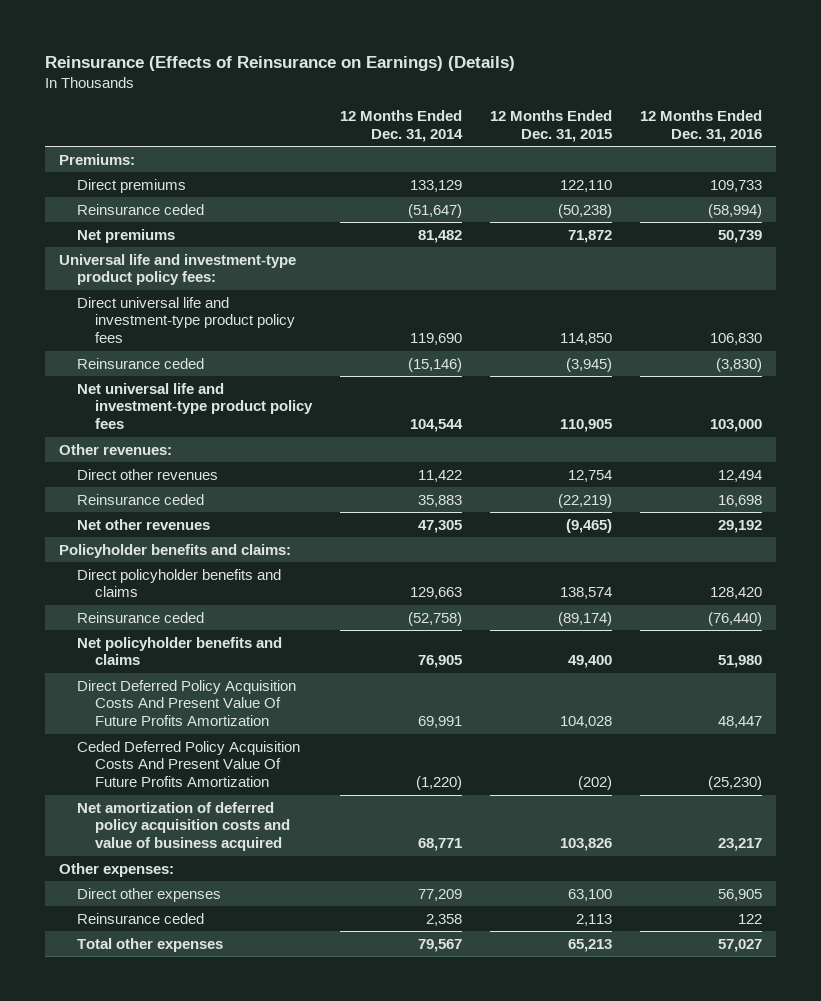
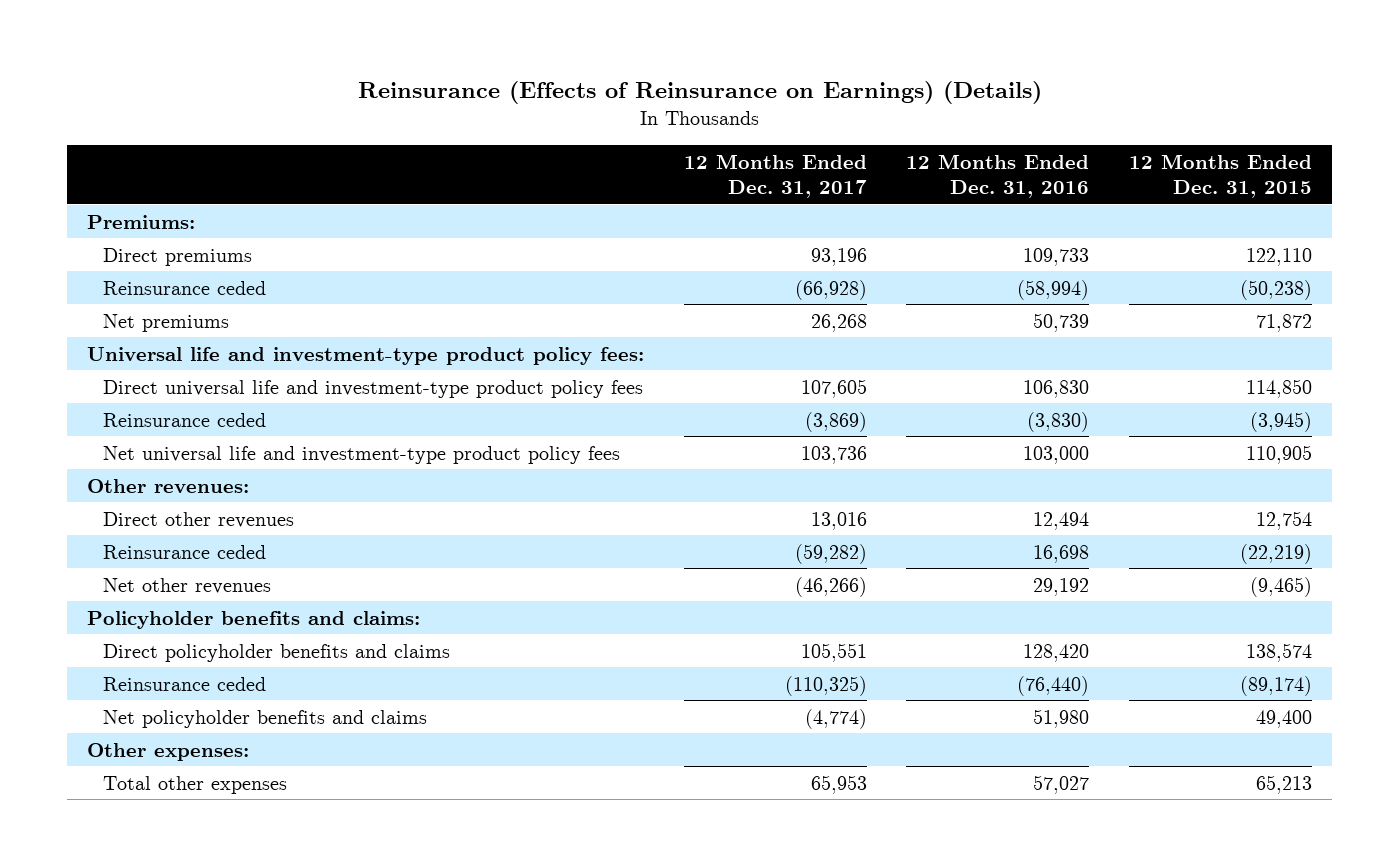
- | 12 Months Ended Dec. 31, 2014 | 12 Months Ended Dec. 31, 2015 | 12 Months Ended Dec. 31, 2016
+ | 12 Months Ended Dec. 31, 2017 | 12 Months Ended Dec. 31, 2016 | 12 Months Ended Dec. 31, 2015
- Direct Deferred Policy Acquisition Costs And Present Value Of Future Profits Amortization | 69,991 | 104,028 | 48,447
- Ceded Deferred Policy Acquisition Costs And Present Value Of Future Profits Amortization | (1,220) | (202) | (25,230)
- Net amortization of deferred policy acquisition costs and value of business acquired | 68,771 | 103,826 | 23,217
- Direct other expenses | 77,209 | 63,100 | 56,905
- Reinsurance ceded | 2,358 | 2,113 | 122

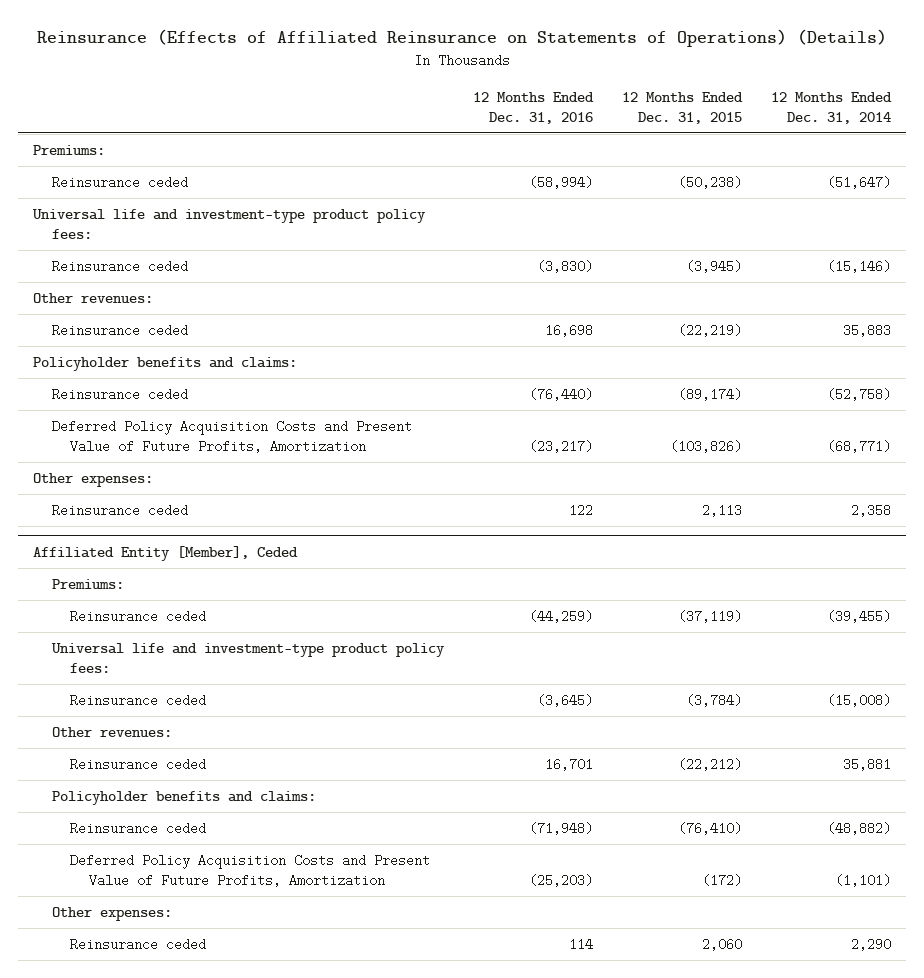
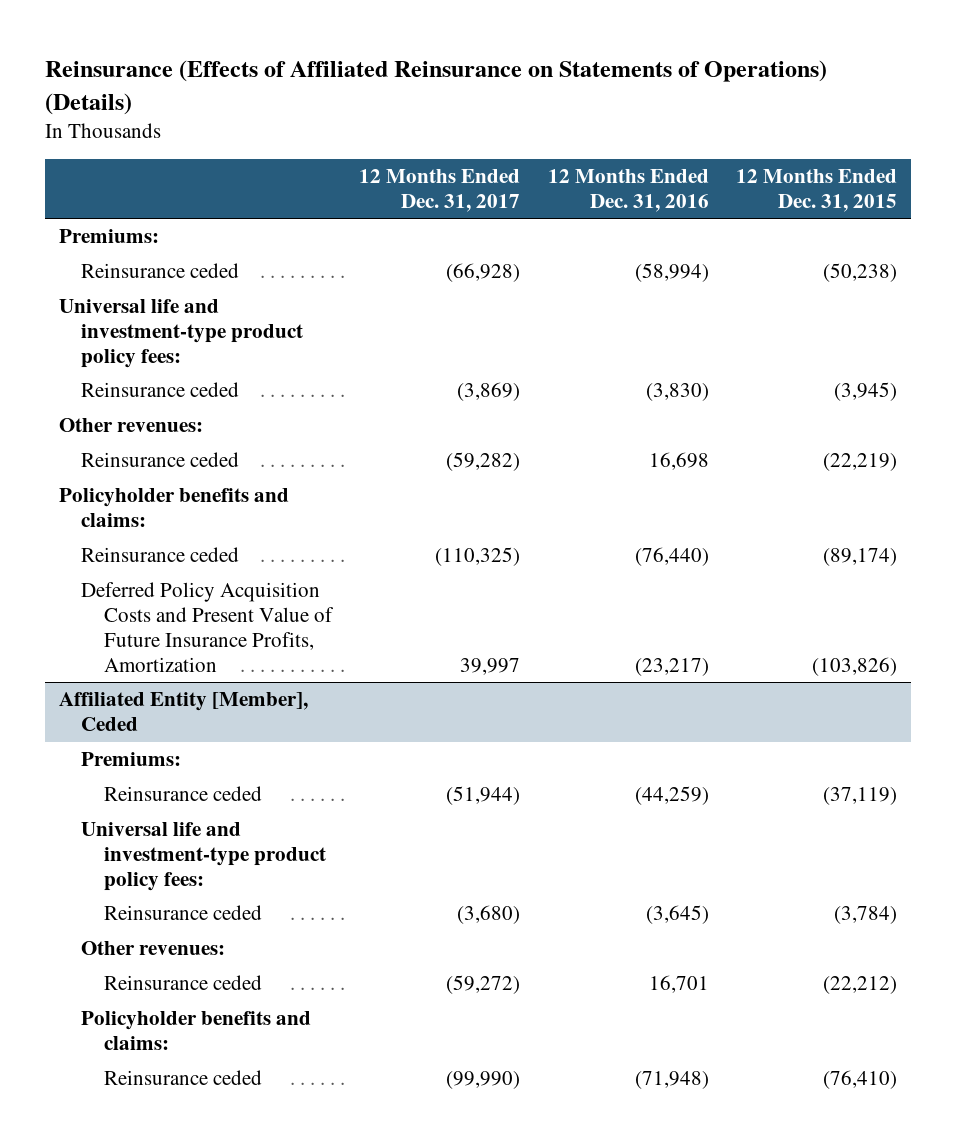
- | 12 Months Ended Dec. 31, 2016 | 12 Months Ended Dec. 31, 2015 | 12 Months Ended Dec. 31, 2014
+ | 12 Months Ended Dec. 31, 2017 | 12 Months Ended Dec. 31, 2016 | 12 Months Ended Dec. 31, 2015
- Deferred Policy Acquisition Costs and Present Value of Future Profits, Amortization | (23,217) | (103,826) | (68,771)
- Other expenses:
- Reinsurance ceded | 122 | 2,113 | 2,358
+ Deferred Policy Acquisition Costs and Present Value of Future Insurance Profits, Amortization | 39,997 | (23,217) | (103,826)
@ Affiliated Entity [Member], Ceded
- Deferred Policy Acquisition Costs and Present Value of Future Profits, Amortization | (25,203) | (172) | (1,101)
- Other expenses:
- Reinsurance ceded | 114 | 2,060 | 2,290

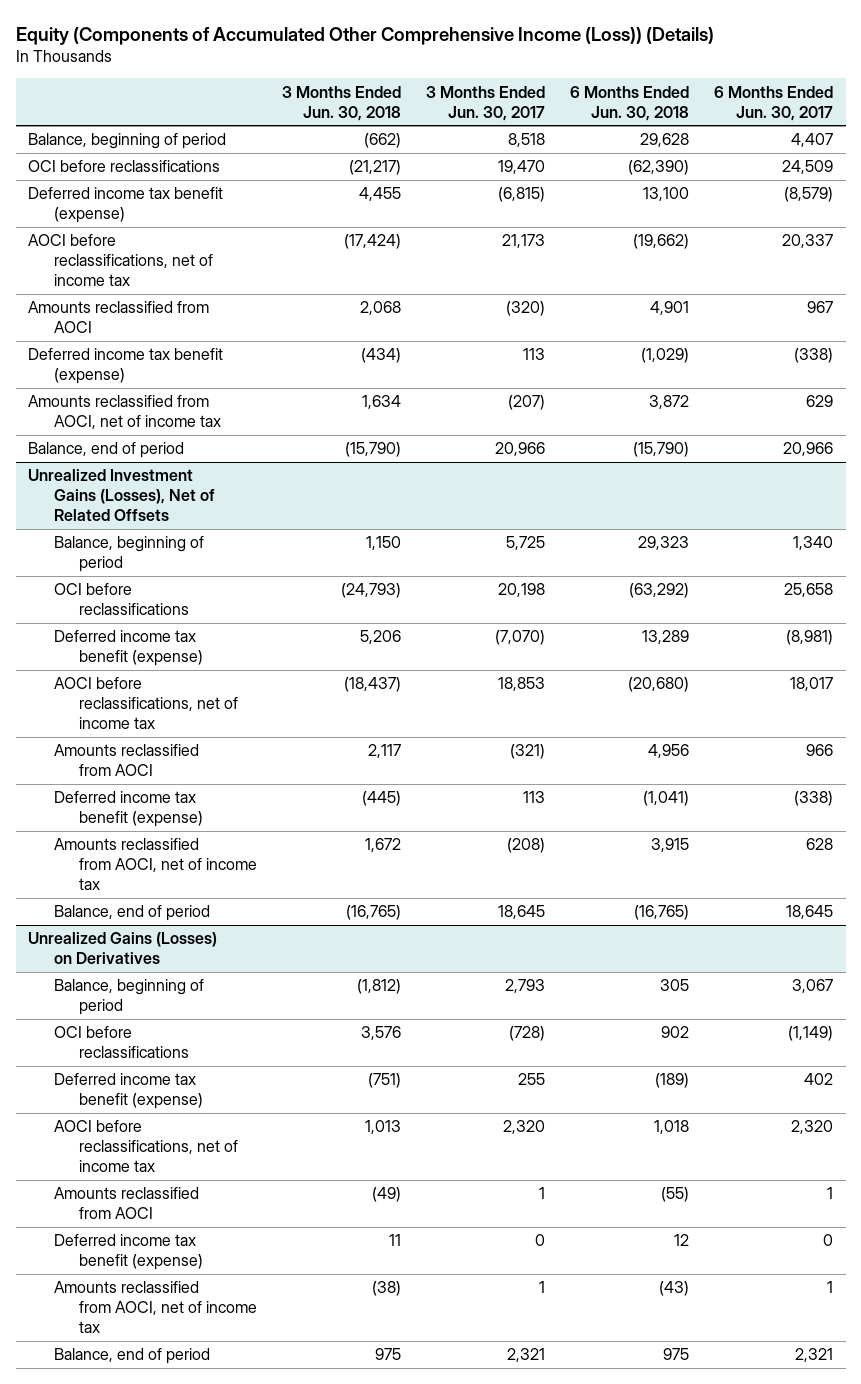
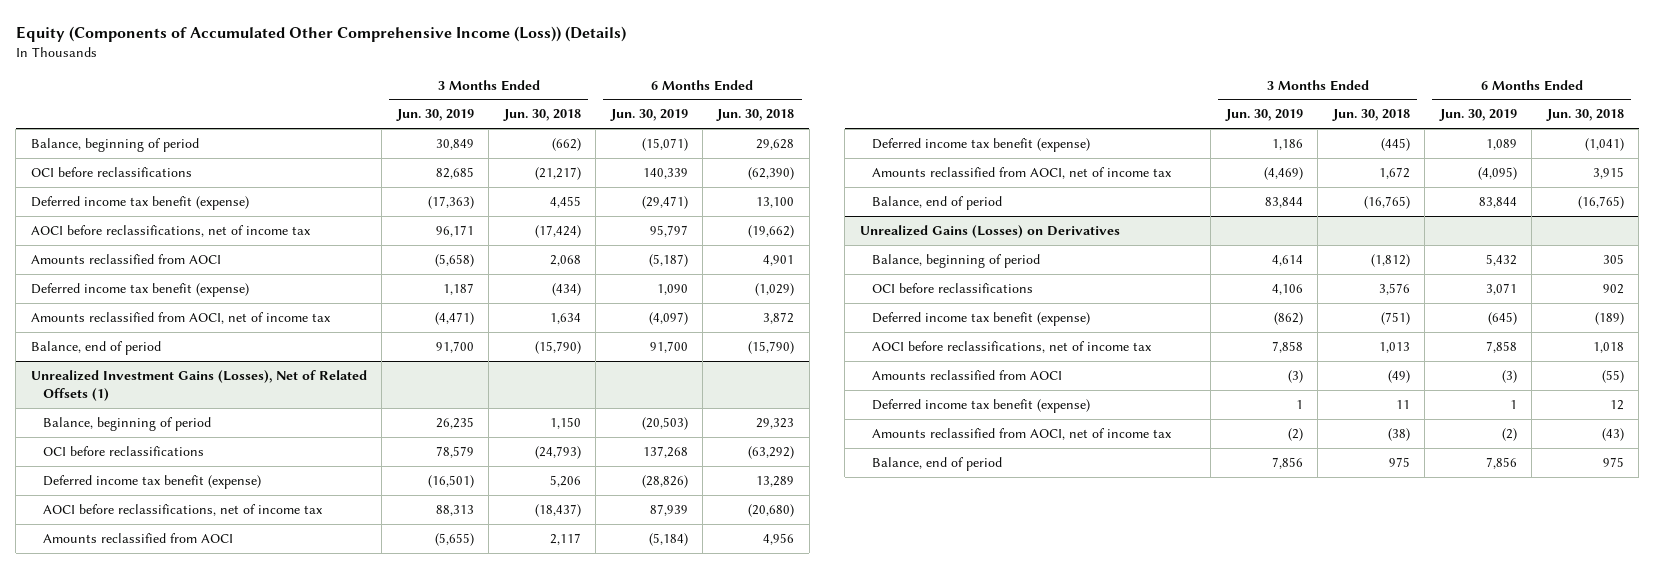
- | 3 Months Ended Jun. 30, 2018 | 3 Months Ended Jun. 30, 2017 | 6 Months Ended Jun. 30, 2018 | 6 Months Ended Jun. 30, 2017
+ | 3 Months Ended Jun. 30, 2019 | 3 Months Ended Jun. 30, 2018 | 6 Months Ended Jun. 30, 2019 | 6 Months Ended Jun. 30, 2018
- Unrealized Investment Gains (Losses), Net of Related Offsets
+ Unrealized Investment Gains (Losses), Net of Related Offsets (1)

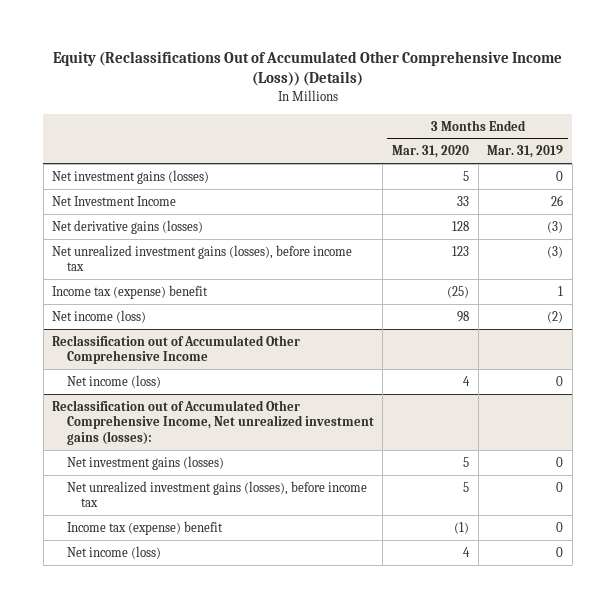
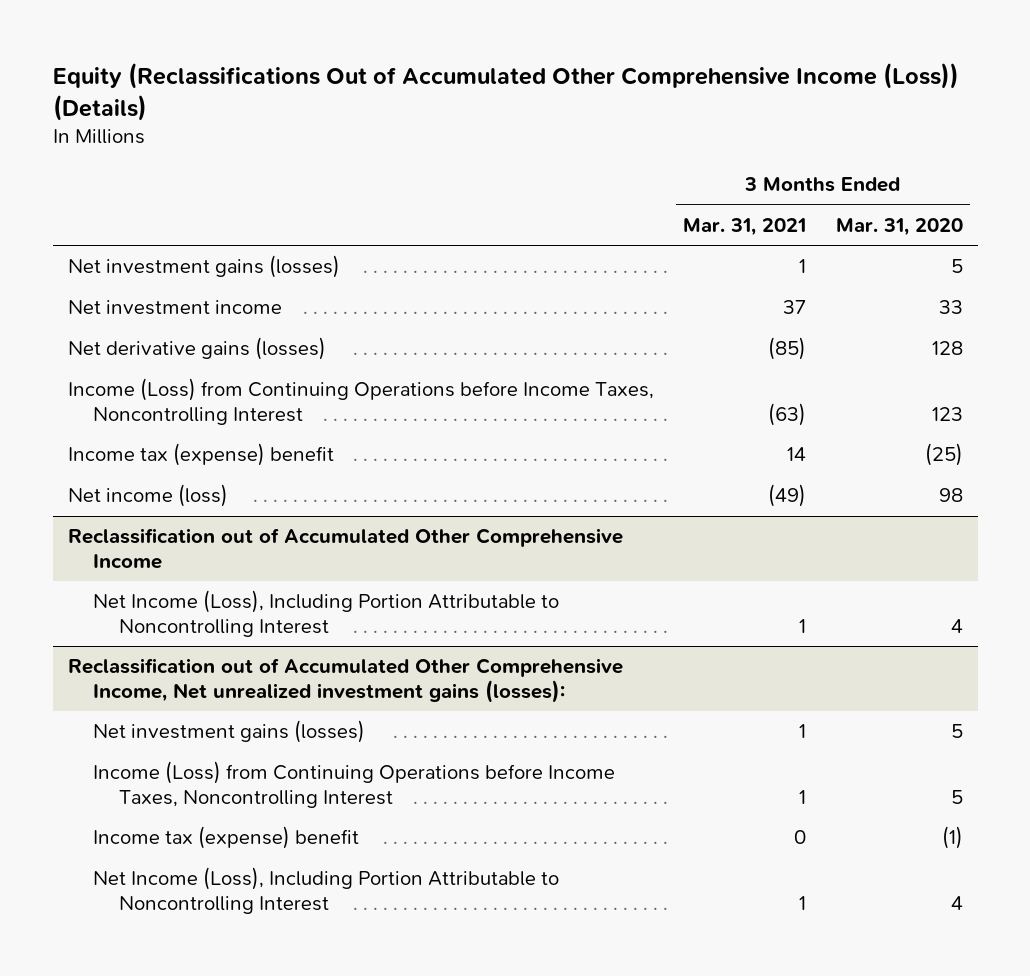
- | 3 Months Ended Mar. 31, 2020 | 3 Months Ended Mar. 31, 2019
+ | 3 Months Ended Mar. 31, 2021 | 3 Months Ended Mar. 31, 2020
- Net Investment Income | 33 | 26
+ Net investment income | 37 | 33
- Net unrealized investment gains (losses), before income tax | 123 | (3)
+ Income (Loss) from Continuing Operations before Income Taxes, Noncontrolling Interest | (63) | 123
@ Reclassification out of Accumulated Other Comprehensive Income
- Net income (loss) | 4 | 0
+ Net Income (Loss), Including Portion Attributable to Noncontrolling Interest | 1 | 4
@ Reclassification out of Accumulated Other Comprehensive Income, Net unrealized investment gains (losses):
- Net unrealized investment gains (losses), before income tax | 5 | 0
+ Income (Loss) from Continuing Operations before Income Taxes, Noncontrolling Interest | 1 | 5
- Net income (loss) | 4 | 0
+ Net Income (Loss), Including Portion Attributable to Noncontrolling Interest | 1 | 4

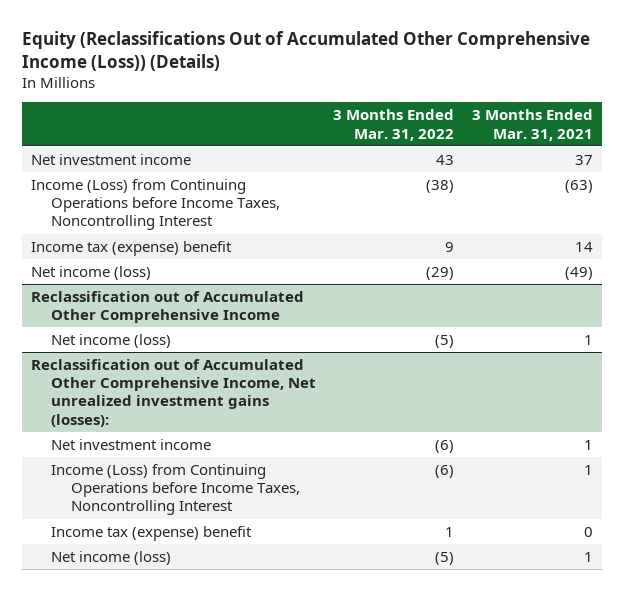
- | 3 Months Ended Mar. 31, 2021 | 3 Months Ended Mar. 31, 2020
+ | 3 Months Ended Mar. 31, 2022 | 3 Months Ended Mar. 31, 2021
- Net investment gains (losses) | 1 | 5
- Net derivative gains (losses) | (85) | 128
@ Reclassification out of Accumulated Other Comprehensive Income
- Net Income (Loss), Including Portion Attributable to Noncontrolling Interest | 1 | 4
+ Net income (loss) | (5) | 1
@ Reclassification out of Accumulated Other Comprehensive Income, Net unrealized investment gains (losses):
- Net investment gains (losses) | 1 | 5
+ Net investment income | (6) | 1
- Net Income (Loss), Including Portion Attributable to Noncontrolling Interest | 1 | 4
+ Net income (loss) | (5) | 1

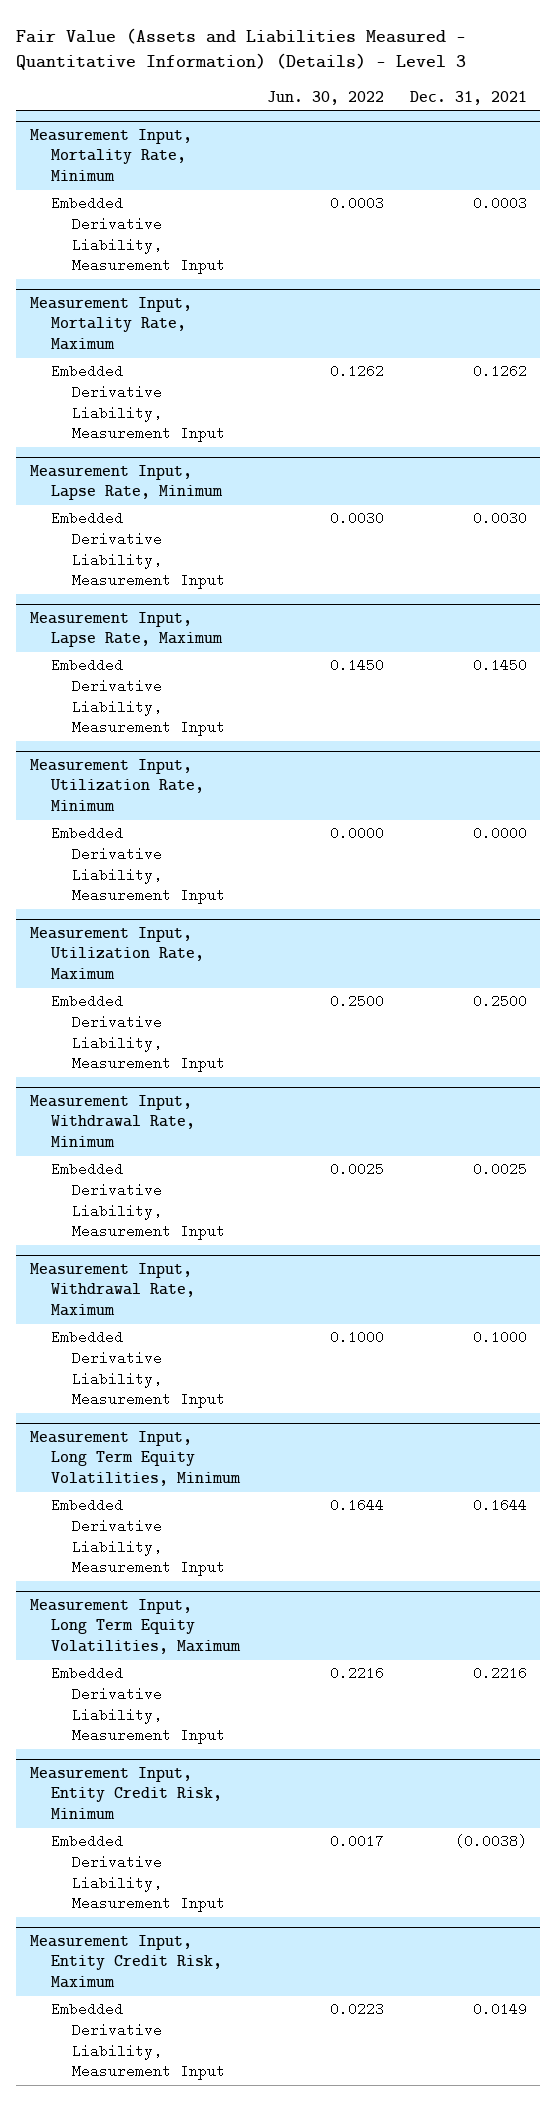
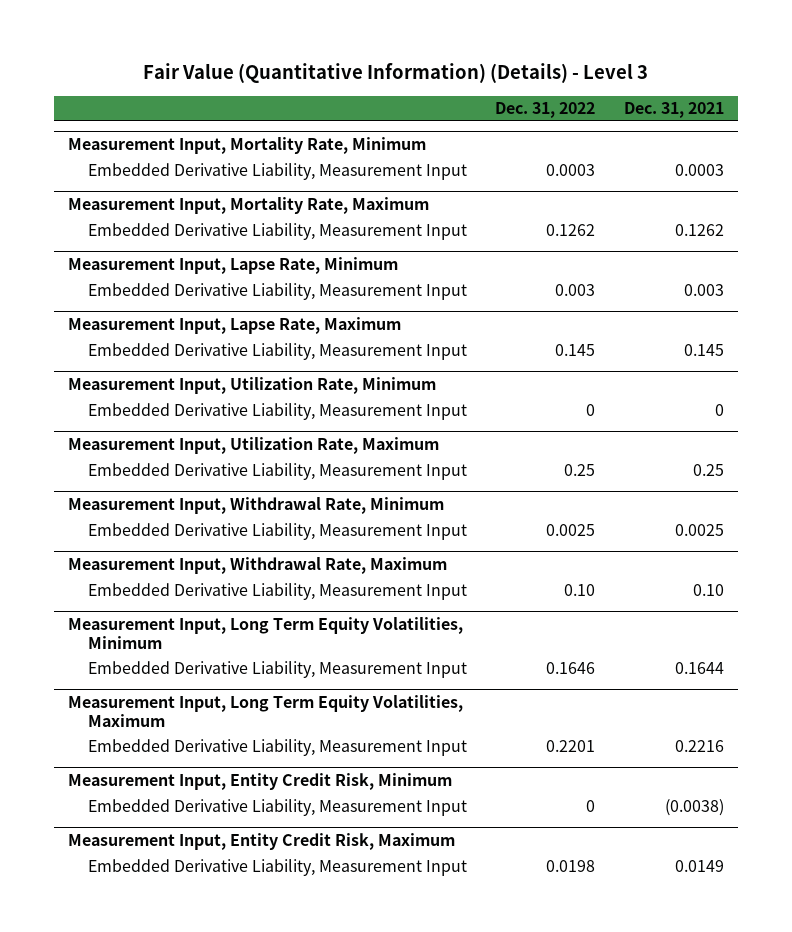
- Fair Value (Assets and Liabilities Measured - Quantitative Information) (Details) - Level 3
+ Fair Value (Quantitative Information) (Details) - Level 3
- | Jun. 30, 2022 | Dec. 31, 2021
+ | Dec. 31, 2022 | Dec. 31, 2021
@ Measurement Input, Lapse Rate, Minimum
- Embedded Derivative Liability, Measurement Input | 0.0030 | 0.0030
+ Embedded Derivative Liability, Measurement Input | 0.003 | 0.003
@ Measurement Input, Lapse Rate, Maximum
- Embedded Derivative Liability, Measurement Input | 0.1450 | 0.1450
+ Embedded Derivative Liability, Measurement Input | 0.145 | 0.145
@ Measurement Input, Utilization Rate, Minimum
- Embedded Derivative Liability, Measurement Input | 0.0000 | 0.0000
+ Embedded Derivative Liability, Measurement Input | 0 | 0
@ Measurement Input, Utilization Rate, Maximum
- Embedded Derivative Liability, Measurement Input | 0.2500 | 0.2500
+ Embedded Derivative Liability, Measurement Input | 0.25 | 0.25
@ Measurement Input, Withdrawal Rate, Maximum
- Embedded Derivative Liability, Measurement Input | 0.1000 | 0.1000
+ Embedded Derivative Liability, Measurement Input | 0.10 | 0.10

